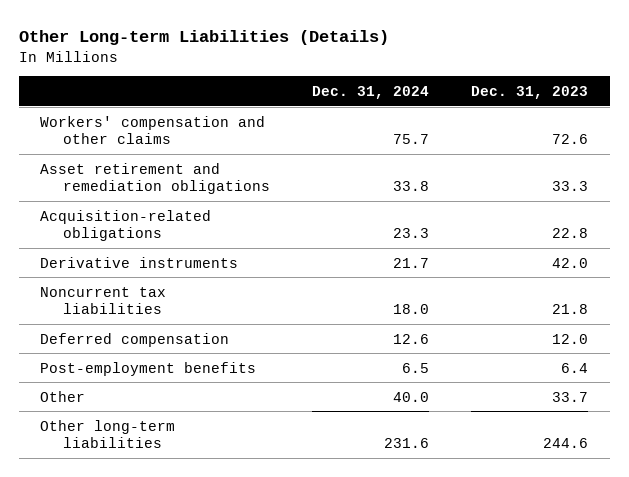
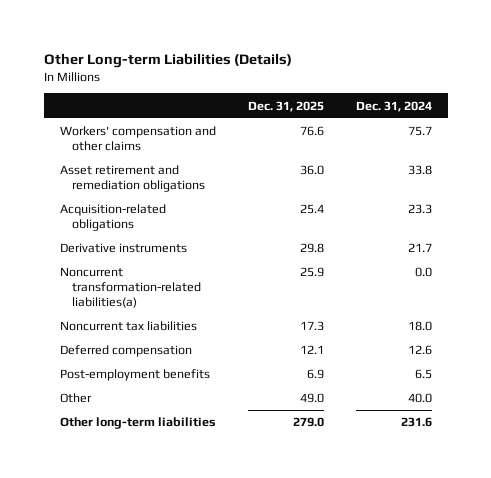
- | Dec. 31, 2024 | Dec. 31, 2023
+ | Dec. 31, 2025 | Dec. 31, 2024
+ Noncurrent transformation-related liabilities(a) | 25.9 | 0.0

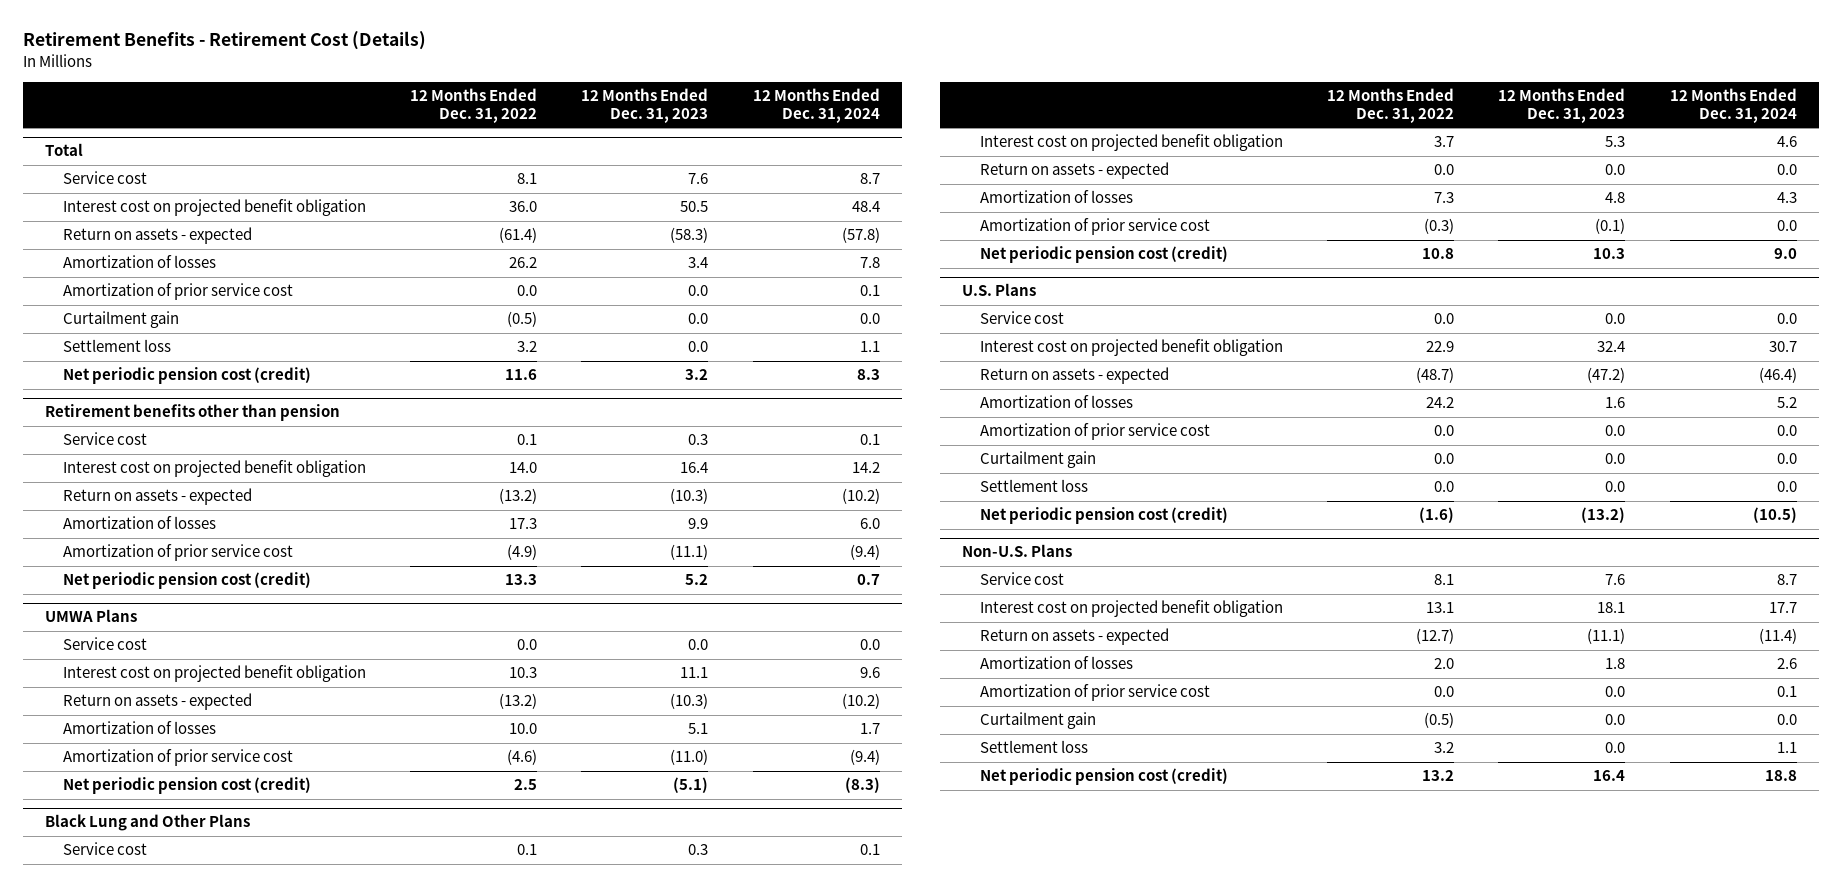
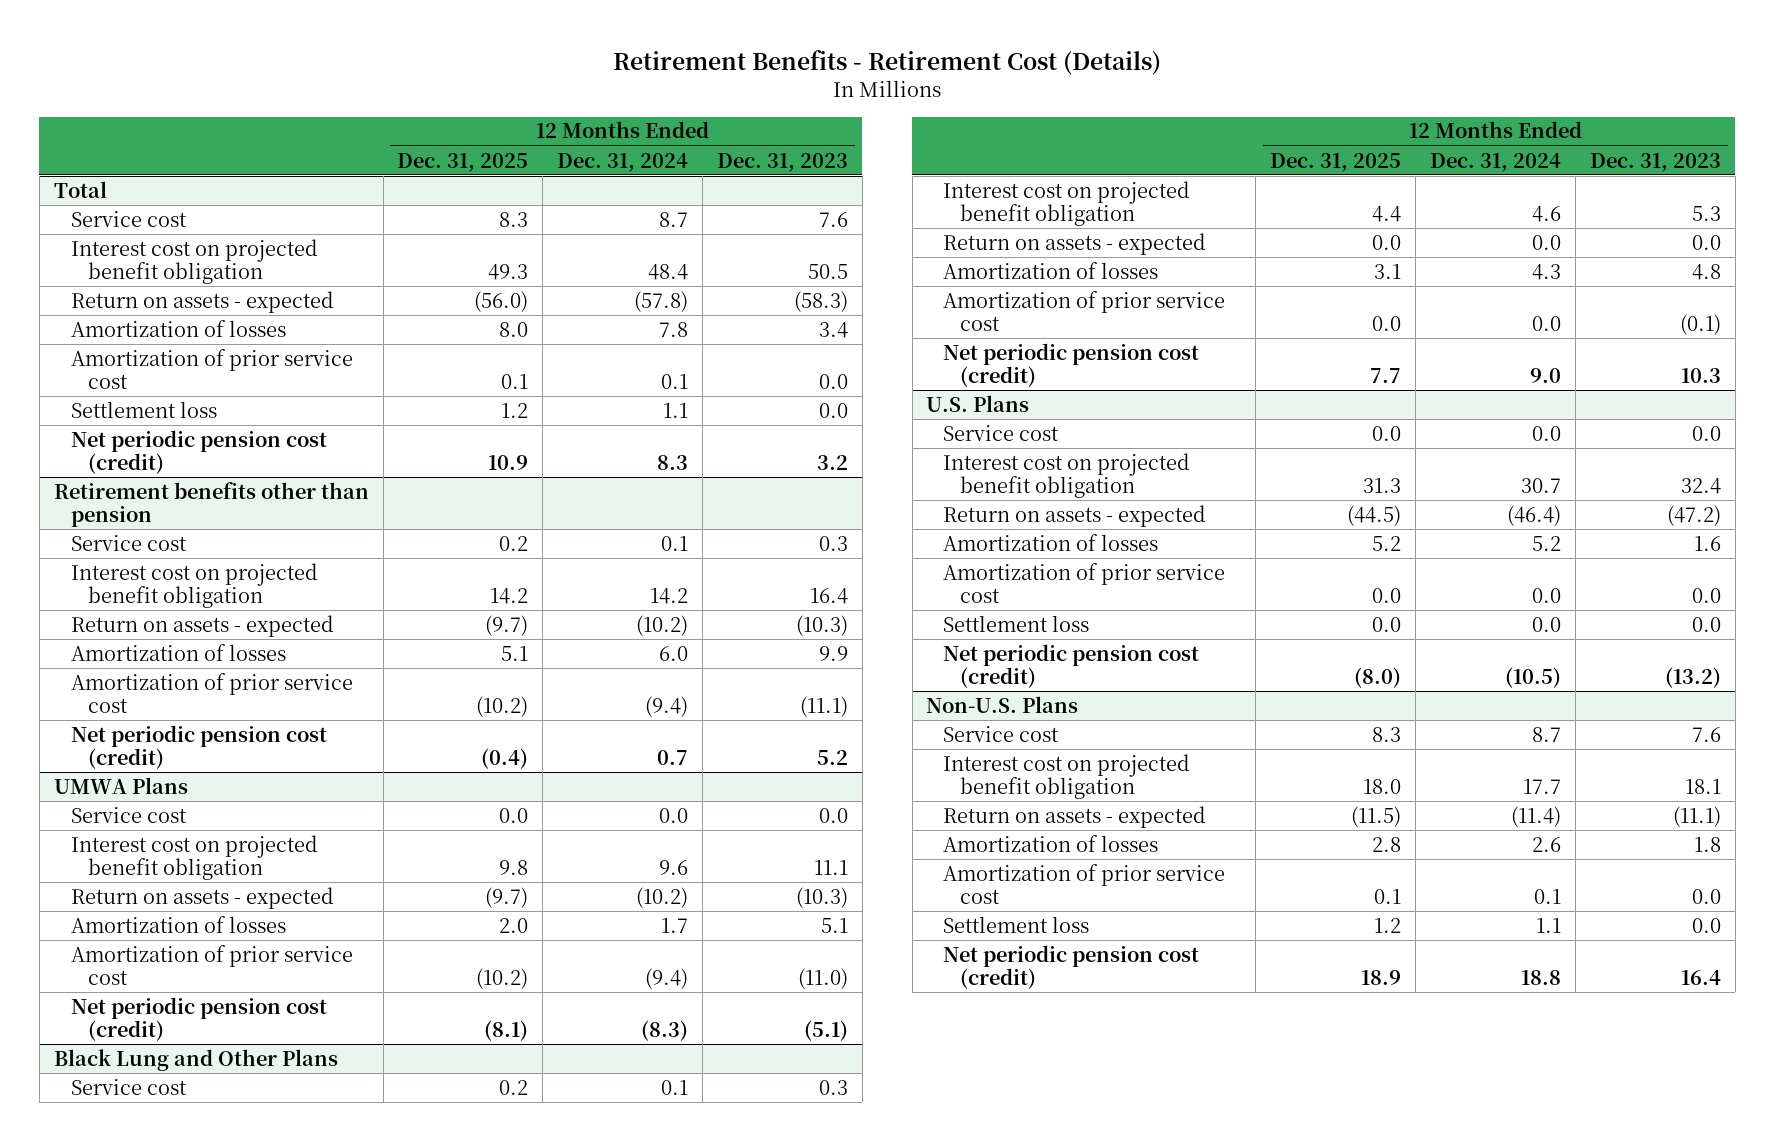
- | 12 Months Ended Dec. 31, 2022 | 12 Months Ended Dec. 31, 2023 | 12 Months Ended Dec. 31, 2024
+ | 12 Months Ended Dec. 31, 2025 | 12 Months Ended Dec. 31, 2024 | 12 Months Ended Dec. 31, 2023
@ Total
- Curtailment gain | (0.5) | 0.0 | 0.0
@ U.S. Plans
- Curtailment gain | 0.0 | 0.0 | 0.0
@ Non-U.S. Plans
- Curtailment gain | (0.5) | 0.0 | 0.0

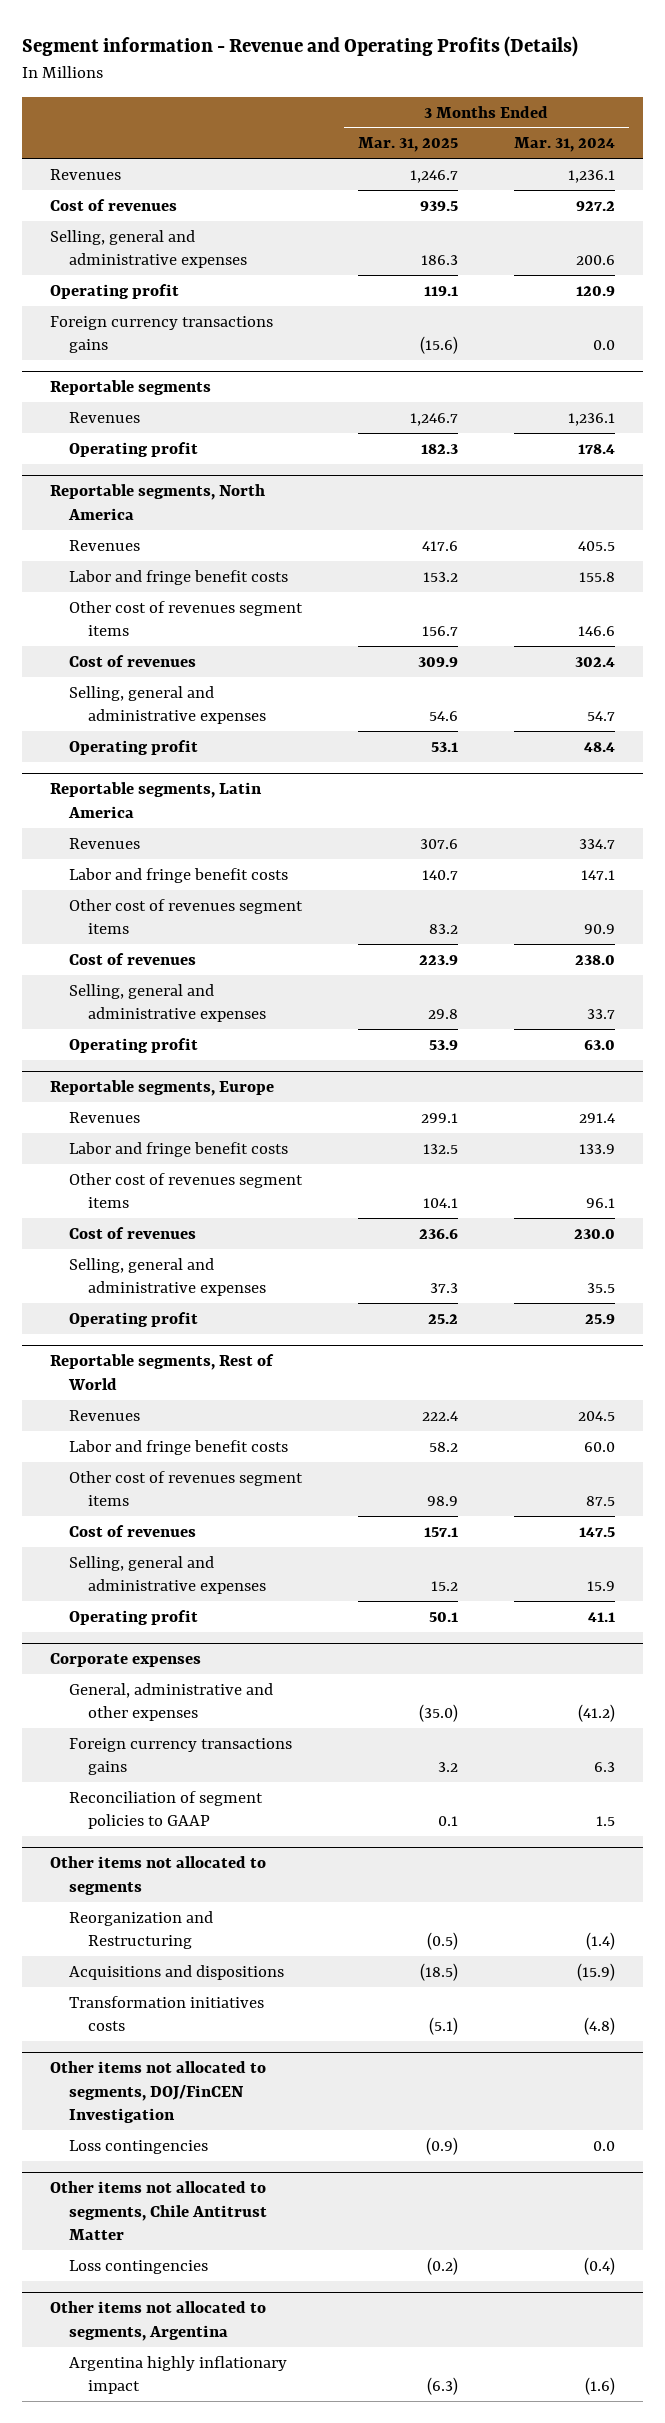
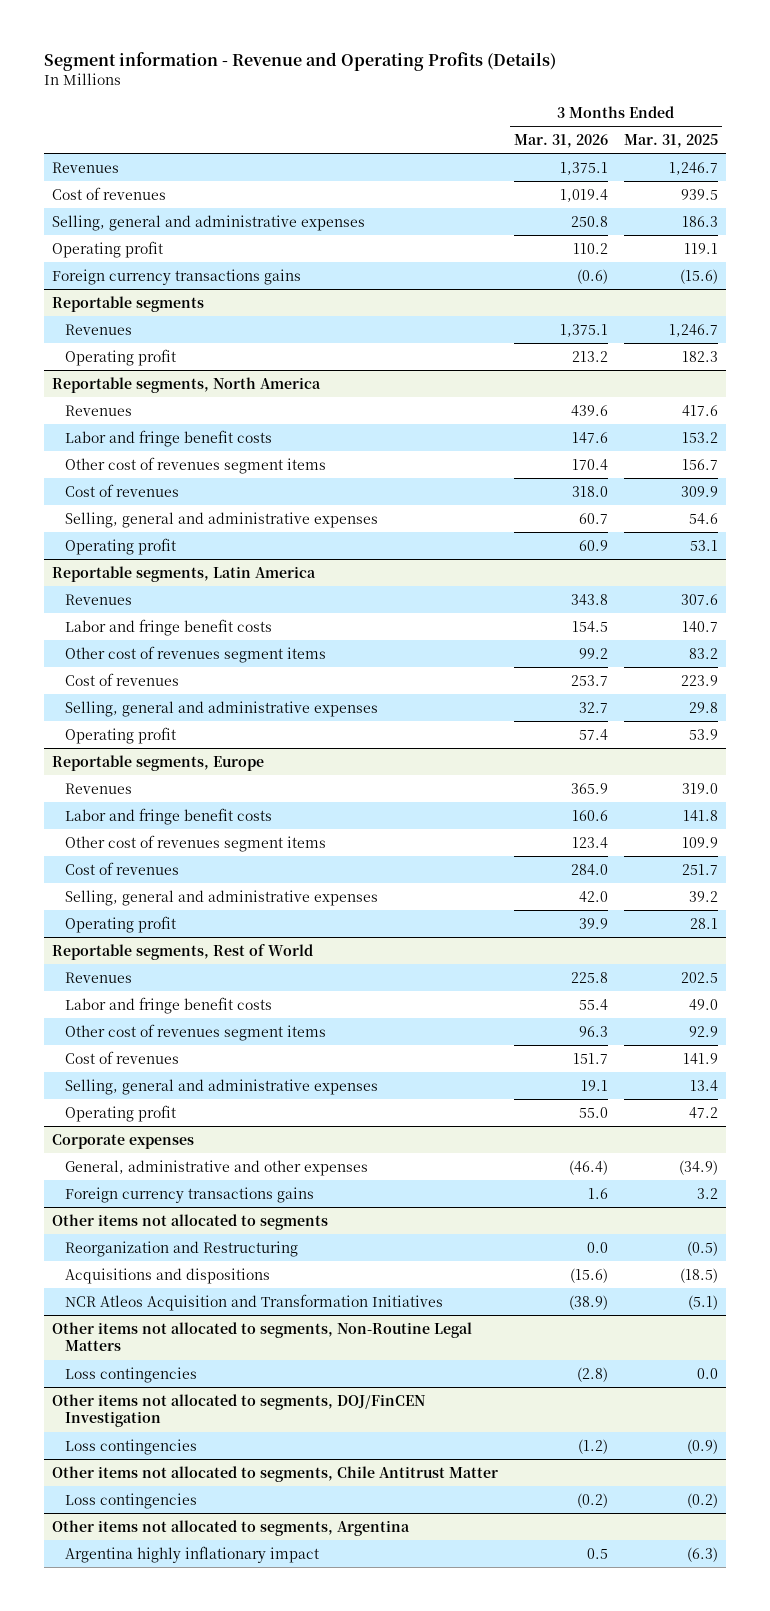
- | 3 Months Ended Mar. 31, 2025 | 3 Months Ended Mar. 31, 2024
+ | 3 Months Ended Mar. 31, 2026 | 3 Months Ended Mar. 31, 2025
@ Reportable segments, Europe
- Revenues | 299.1 | 291.4
- Labor and fringe benefit costs | 132.5 | 133.9
- Other cost of revenues segment items | 104.1 | 96.1
- Cost of revenues | 236.6 | 230.0
- Selling, general and administrative expenses | 37.3 | 35.5
- Operating profit | 25.2 | 25.9
+ Revenues | 365.9 | 319.0
+ Labor and fringe benefit costs | 160.6 | 141.8
+ Other cost of revenues segment items | 123.4 | 109.9
+ Cost of revenues | 284.0 | 251.7
+ Selling, general and administrative expenses | 42.0 | 39.2
+ Operating profit | 39.9 | 28.1
@ Reportable segments, Rest of World
- Revenues | 222.4 | 204.5
- Labor and fringe benefit costs | 58.2 | 60.0
- Other cost of revenues segment items | 98.9 | 87.5
- Cost of revenues | 157.1 | 147.5
- Selling, general and administrative expenses | 15.2 | 15.9
- Operating profit | 50.1 | 41.1
+ Revenues | 225.8 | 202.5
+ Labor and fringe benefit costs | 55.4 | 49.0
+ Other cost of revenues segment items | 96.3 | 92.9
+ Cost of revenues | 151.7 | 141.9
+ Selling, general and administrative expenses | 19.1 | 13.4
+ Operating profit | 55.0 | 47.2
@ Corporate expenses
- General, administrative and other expenses | (35.0) | (41.2)
+ General, administrative and other expenses | (46.4) | (34.9)
- Reconciliation of segment policies to GAAP | 0.1 | 1.5
@ Other items not allocated to segments
- Transformation initiatives costs | (5.1) | (4.8)
+ NCR Atleos Acquisition and Transformation Initiatives | (38.9) | (5.1)
+ Other items not allocated to segments, Non-Routine Legal Matters
+ Loss contingencies | (2.8) | 0.0

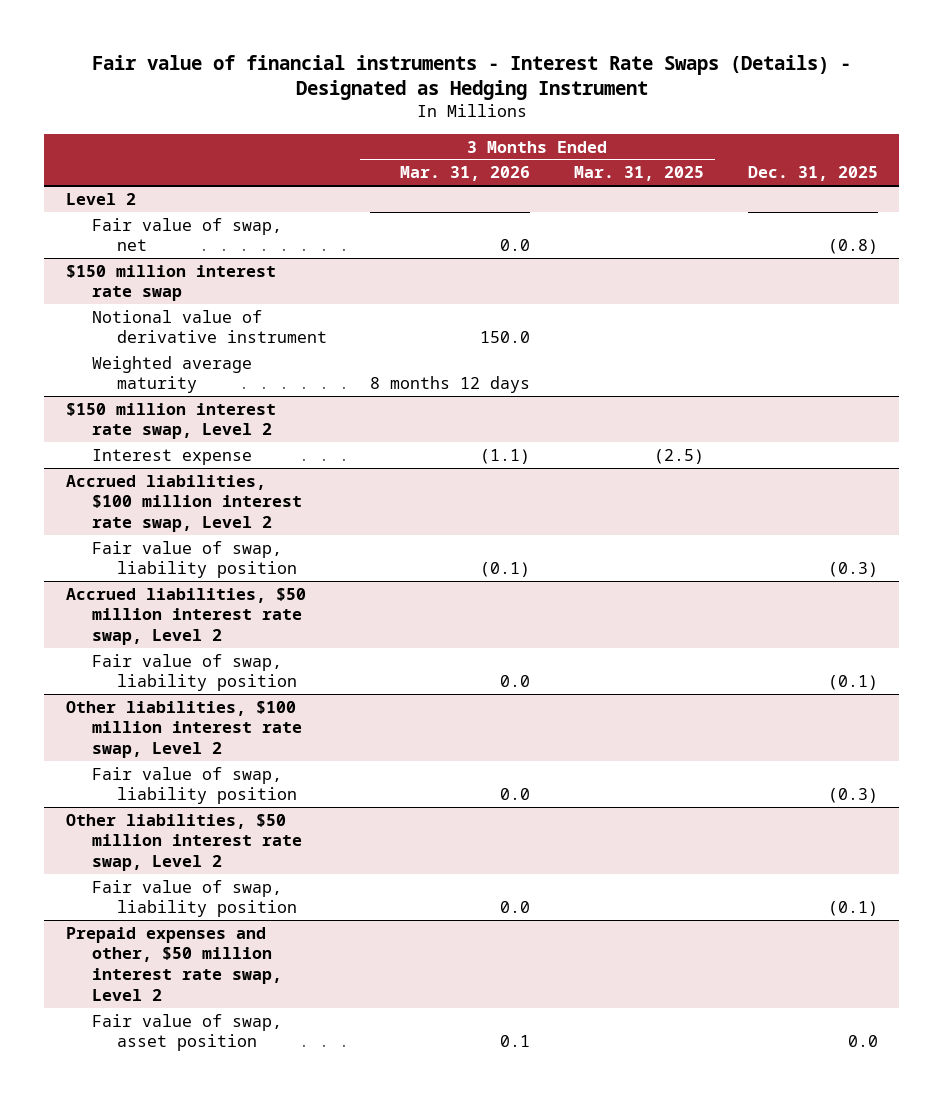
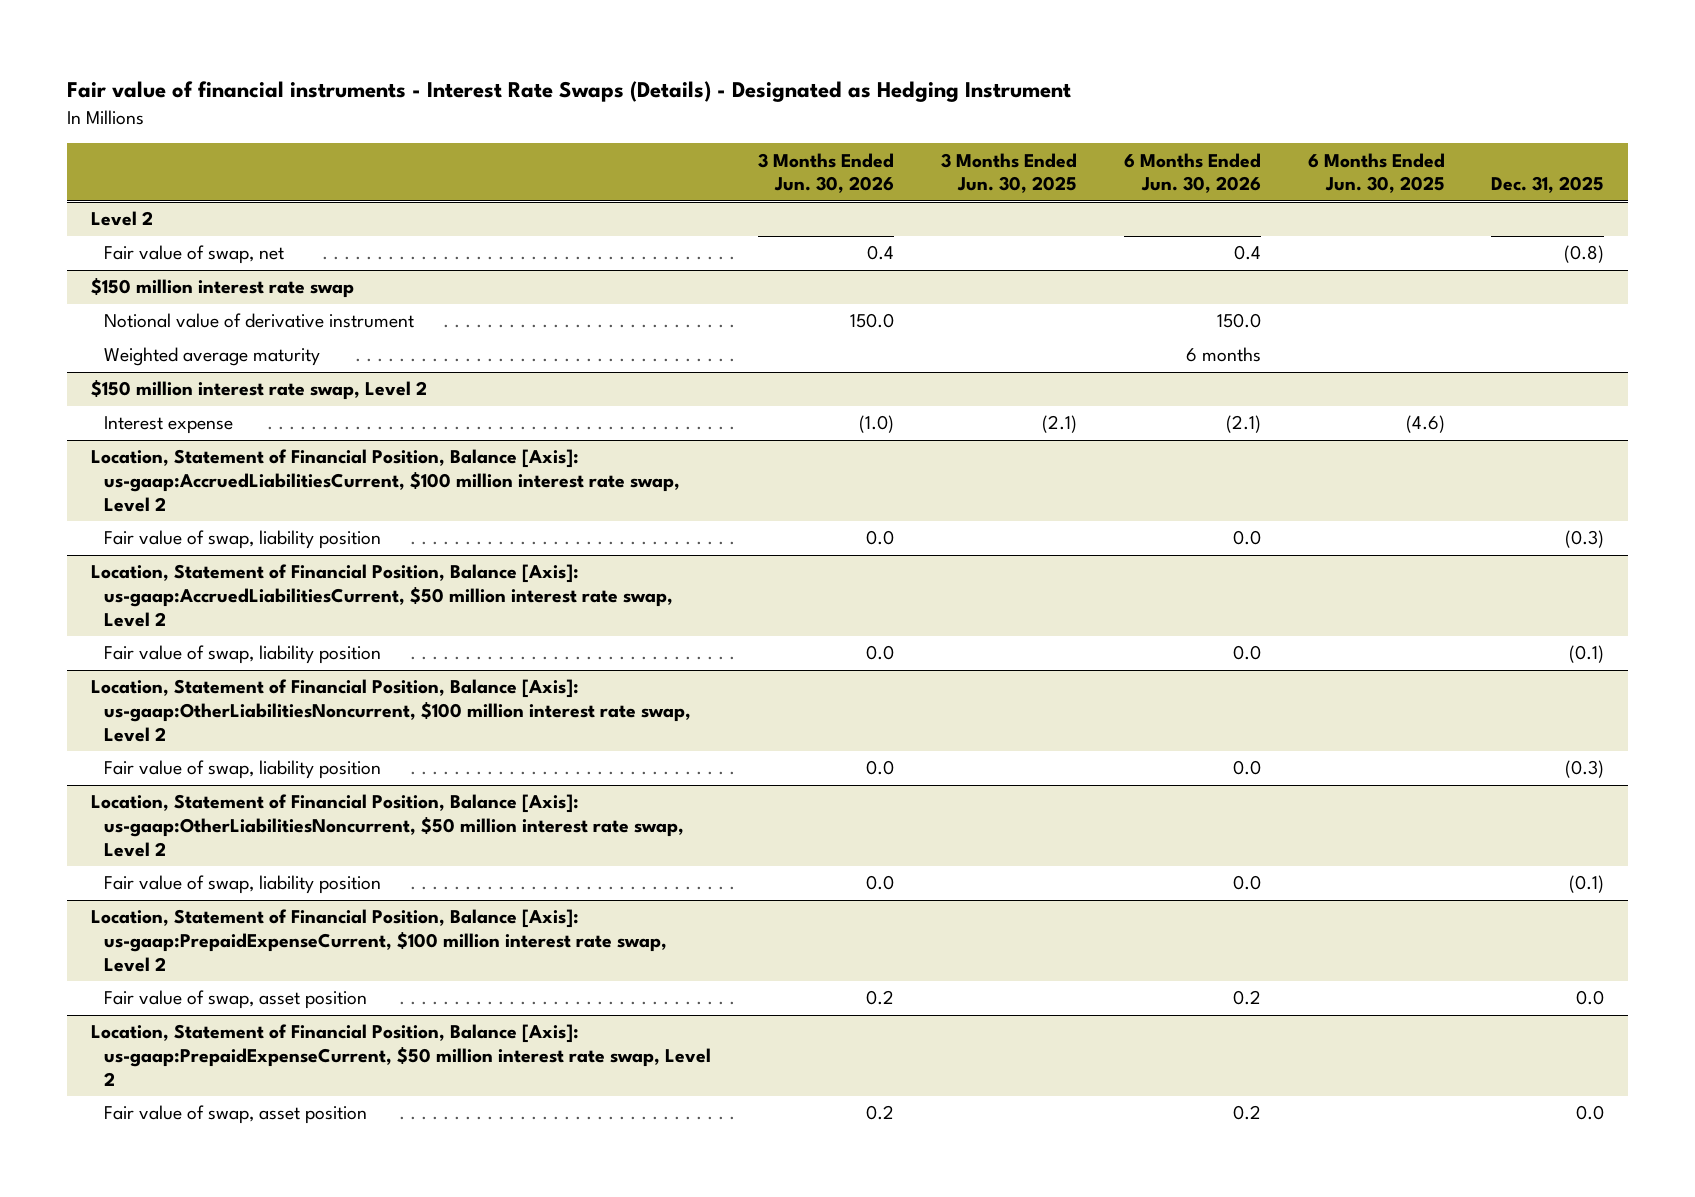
- | 3 Months Ended Mar. 31, 2026 | 3 Months Ended Mar. 31, 2025 | Dec. 31, 2025
+ | 3 Months Ended Jun. 30, 2026 | 3 Months Ended Jun. 30, 2025 | 6 Months Ended Jun. 30, 2026 | 6 Months Ended Jun. 30, 2025 | Dec. 31, 2025
- Accrued liabilities, $100 million interest rate swap, Level 2
+ Location, Statement of Financial Position, Balance [Axis]: us-gaap:AccruedLiabilitiesCurrent, $100 million interest rate swap, Level 2
- Accrued liabilities, $50 million interest rate swap, Level 2
+ Location, Statement of Financial Position, Balance [Axis]: us-gaap:AccruedLiabilitiesCurrent, $50 million interest rate swap, Level 2
- Other liabilities, $100 million interest rate swap, Level 2
+ Location, Statement of Financial Position, Balance [Axis]: us-gaap:OtherLiabilitiesNoncurrent, $100 million interest rate swap, Level 2
- Other liabilities, $50 million interest rate swap, Level 2
+ Location, Statement of Financial Position, Balance [Axis]: us-gaap:OtherLiabilitiesNoncurrent, $50 million interest rate swap, Level 2
- Prepaid expenses and other, $50 million interest rate swap, Level 2
+ Location, Statement of Financial Position, Balance [Axis]: us-gaap:PrepaidExpenseCurrent, $100 million interest rate swap, Level 2
+ Location, Statement of Financial Position, Balance [Axis]: us-gaap:PrepaidExpenseCurrent, $50 million interest rate swap, Level 2
+ Fair value of swap, asset position | 0.2 | | 0.2 | | 0.0

